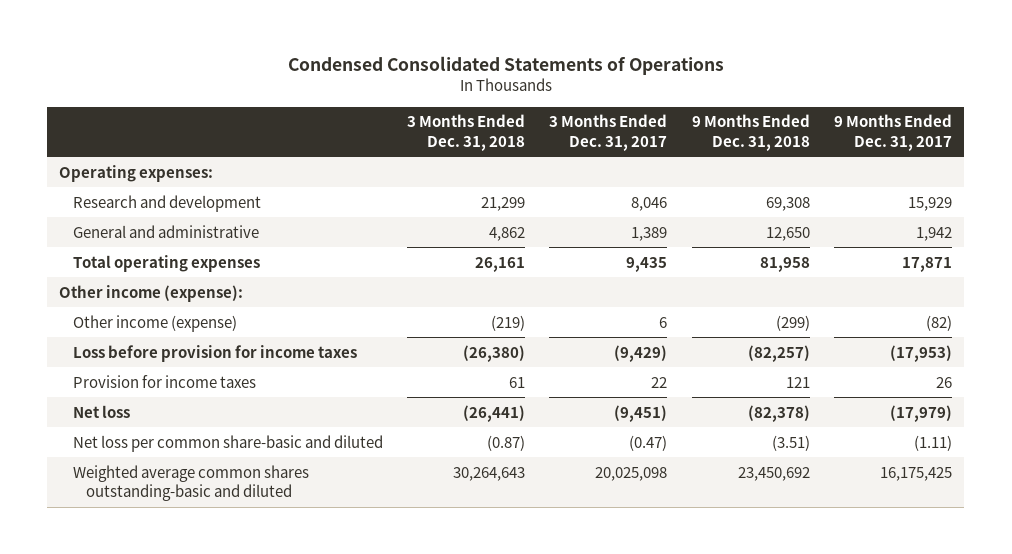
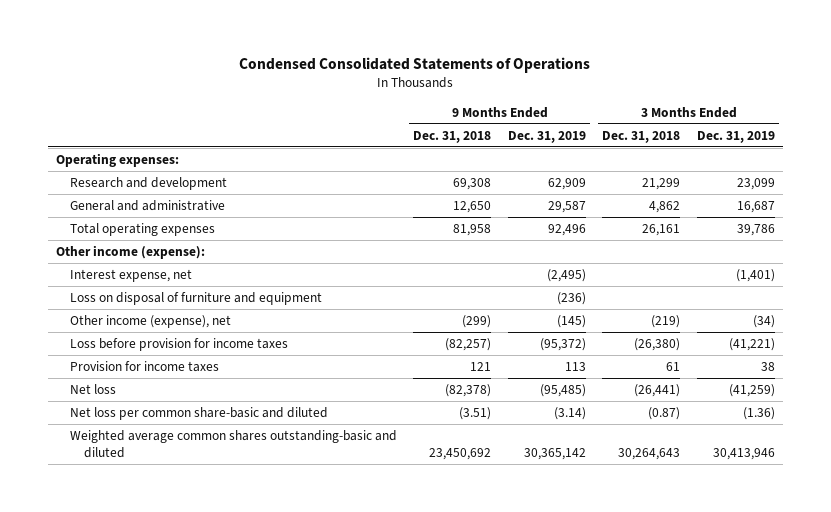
- | 3 Months Ended Dec. 31, 2018 | 3 Months Ended Dec. 31, 2017 | 9 Months Ended Dec. 31, 2018 | 9 Months Ended Dec. 31, 2017
+ | 9 Months Ended Dec. 31, 2018 | 9 Months Ended Dec. 31, 2019 | 3 Months Ended Dec. 31, 2018 | 3 Months Ended Dec. 31, 2019
- Other income (expense) | (219) | 6 | (299) | (82)
+ Interest expense, net | | (2,495) | | (1,401)
+ Loss on disposal of furniture and equipment | | (236) | |
+ Other income (expense), net | (299) | (145) | (219) | (34)

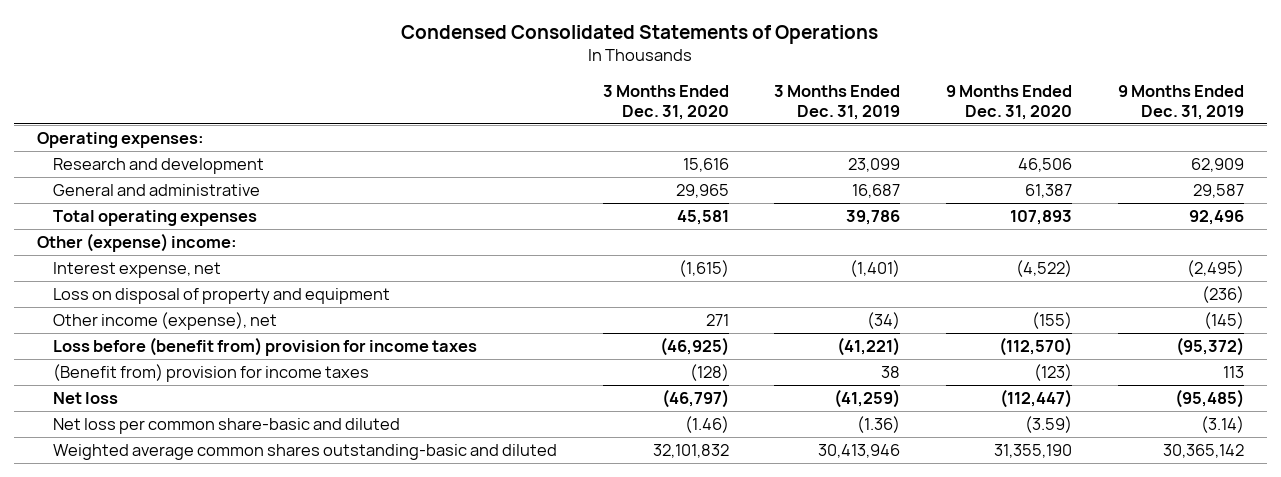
- | 9 Months Ended Dec. 31, 2018 | 9 Months Ended Dec. 31, 2019 | 3 Months Ended Dec. 31, 2018 | 3 Months Ended Dec. 31, 2019
+ | 3 Months Ended Dec. 31, 2020 | 3 Months Ended Dec. 31, 2019 | 9 Months Ended Dec. 31, 2020 | 9 Months Ended Dec. 31, 2019
- Other income (expense):
+ Other (expense) income:
- Loss on disposal of furniture and equipment | | (236) | |
+ Loss on disposal of property and equipment | | | | (236)
- Loss before provision for income taxes | (82,257) | (95,372) | (26,380) | (41,221)
- Provision for income taxes | 121 | 113 | 61 | 38
+ Loss before (benefit from) provision for income taxes | (46,925) | (41,221) | (112,570) | (95,372)
+ (Benefit from) provision for income taxes | (128) | 38 | (123) | 113

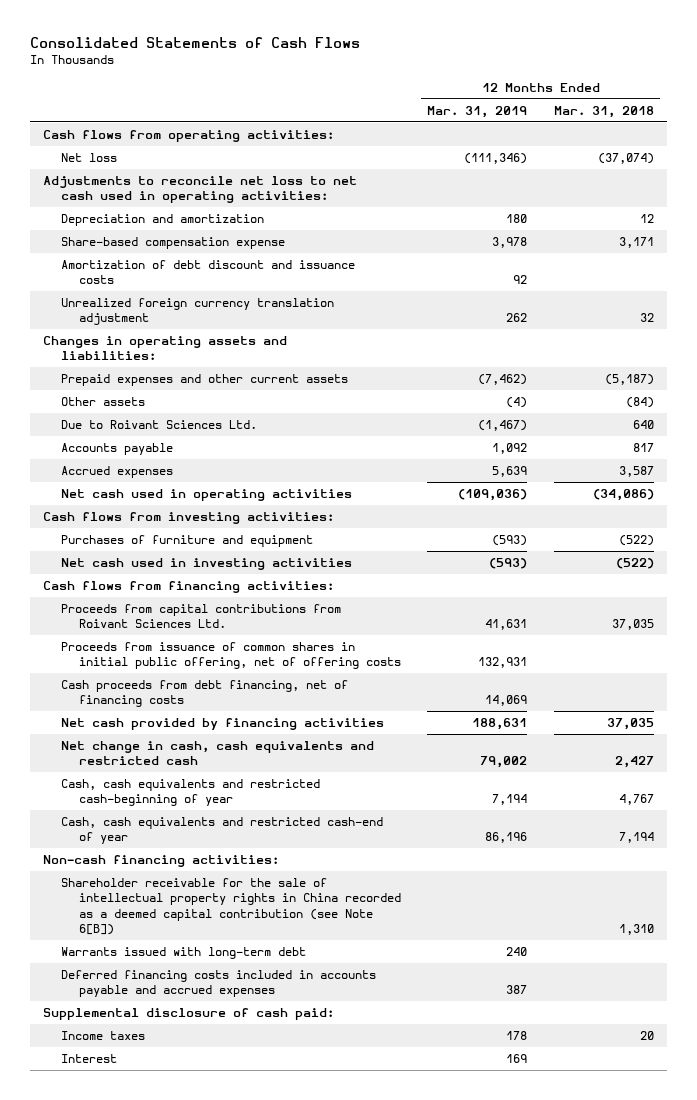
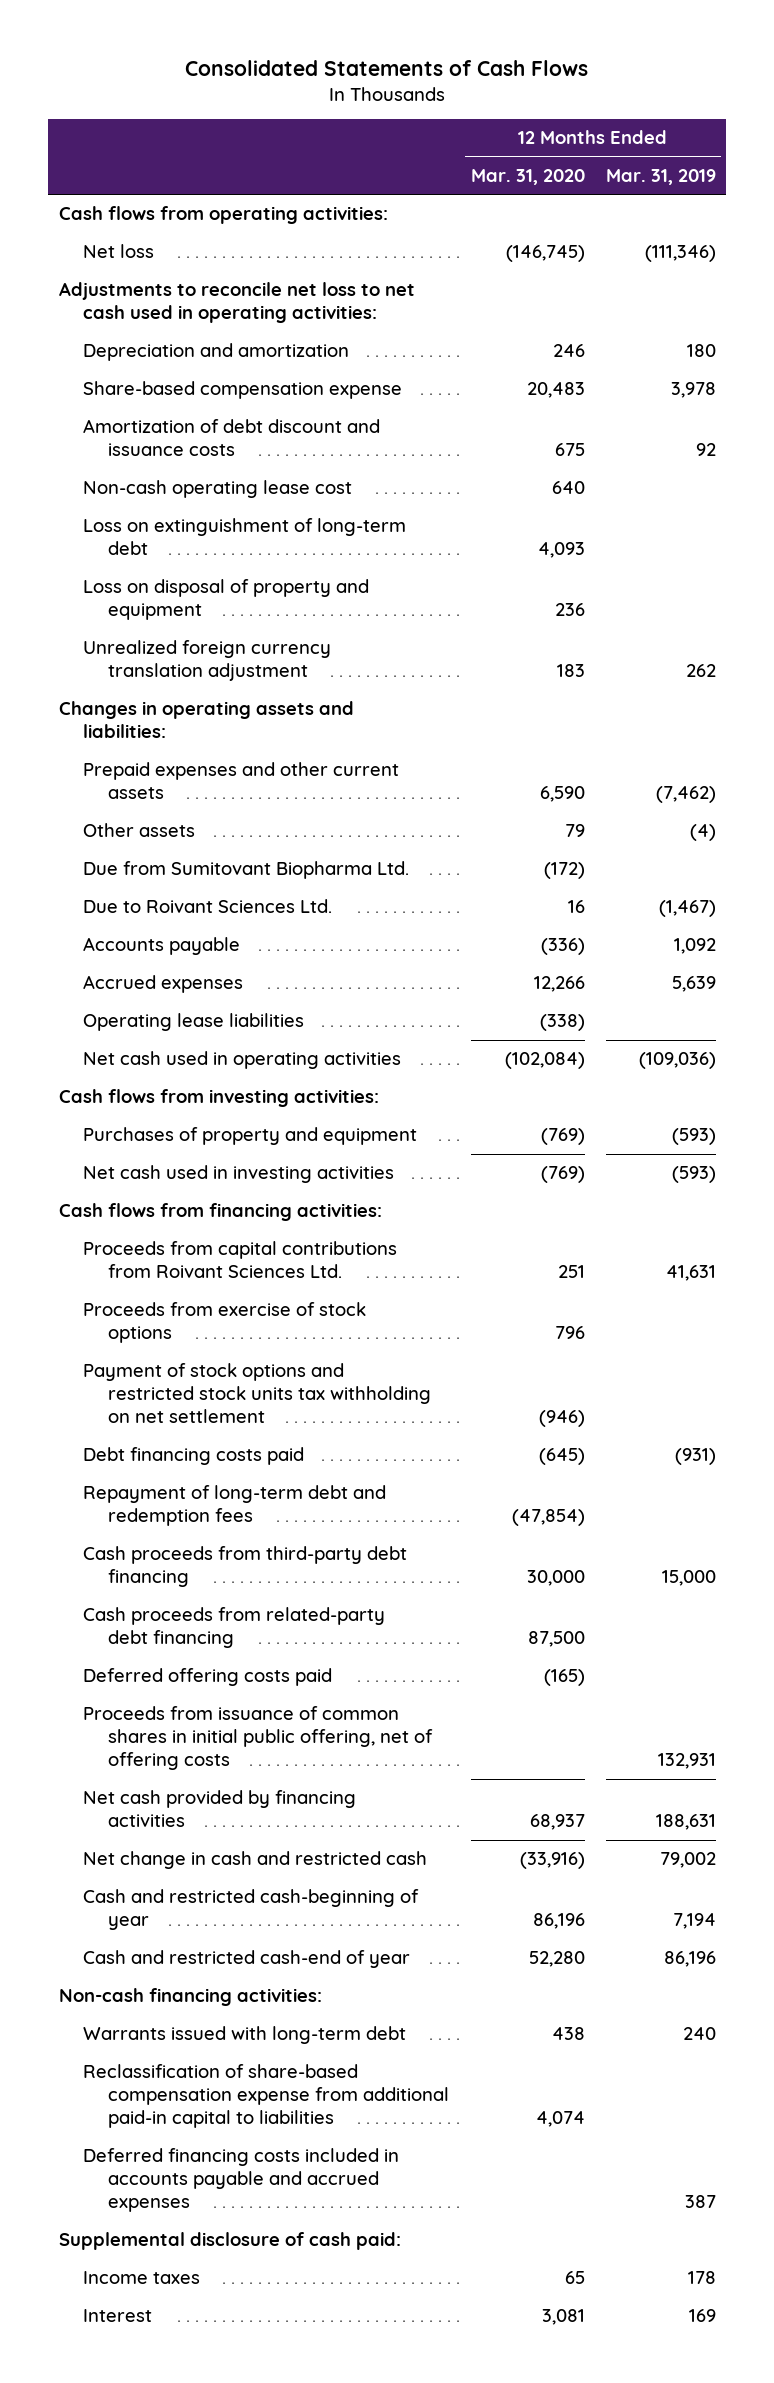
- | 12 Months Ended Mar. 31, 2019 | 12 Months Ended Mar. 31, 2018
+ | 12 Months Ended Mar. 31, 2020 | 12 Months Ended Mar. 31, 2019
+ Non-cash operating lease cost | 640 |
+ Loss on extinguishment of long-term debt | 4,093 |
+ Loss on disposal of property and equipment | 236 |
+ Due from Sumitovant Biopharma Ltd. | (172) |
+ Operating lease liabilities | (338) |
- Purchases of furniture and equipment | (593) | (522)
+ Purchases of property and equipment | (769) | (593)
+ Proceeds from exercise of stock options | 796 |
+ Payment of stock options and restricted stock units tax withholding on net settlement | (946) |
+ Debt financing costs paid | (645) | (931)
+ Repayment of long-term debt and redemption fees | (47,854) |
+ Cash proceeds from third-party debt financing | 30,000 | 15,000
+ Cash proceeds from related-party debt financing | 87,500 |
+ Deferred offering costs paid | (165) |
- Cash proceeds from debt financing, net of financing costs | 14,069 |
- Net change in cash, cash equivalents and restricted cash | 79,002 | 2,427
- Cash, cash equivalents and restricted cash-beginning of year | 7,194 | 4,767
- Cash, cash equivalents and restricted cash-end of year | 86,196 | 7,194
+ Net change in cash and restricted cash | (33,916) | 79,002
+ Cash and restricted cash-beginning of year | 86,196 | 7,194
+ Cash and restricted cash-end of year | 52,280 | 86,196
- Shareholder receivable for the sale of intellectual property rights in China recorded as a deemed capital contribution (see Note 6[B]) | | 1,310
+ Reclassification of share-based compensation expense from additional paid-in capital to liabilities | 4,074 |

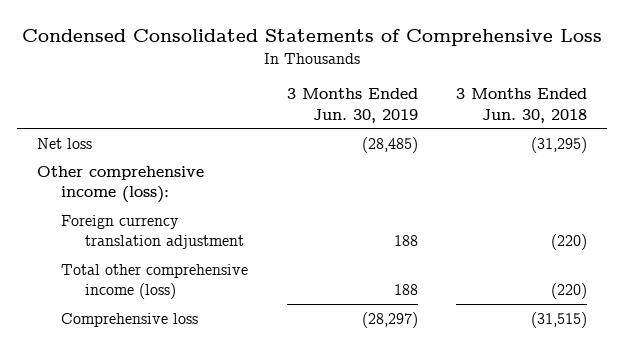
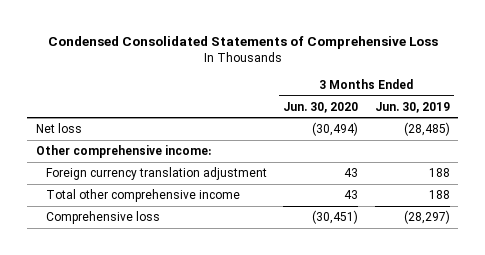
- | 3 Months Ended Jun. 30, 2019 | 3 Months Ended Jun. 30, 2018
+ | 3 Months Ended Jun. 30, 2020 | 3 Months Ended Jun. 30, 2019
- Other comprehensive income (loss):
+ Other comprehensive income:
- Total other comprehensive income (loss) | 188 | (220)
+ Total other comprehensive income | 43 | 188

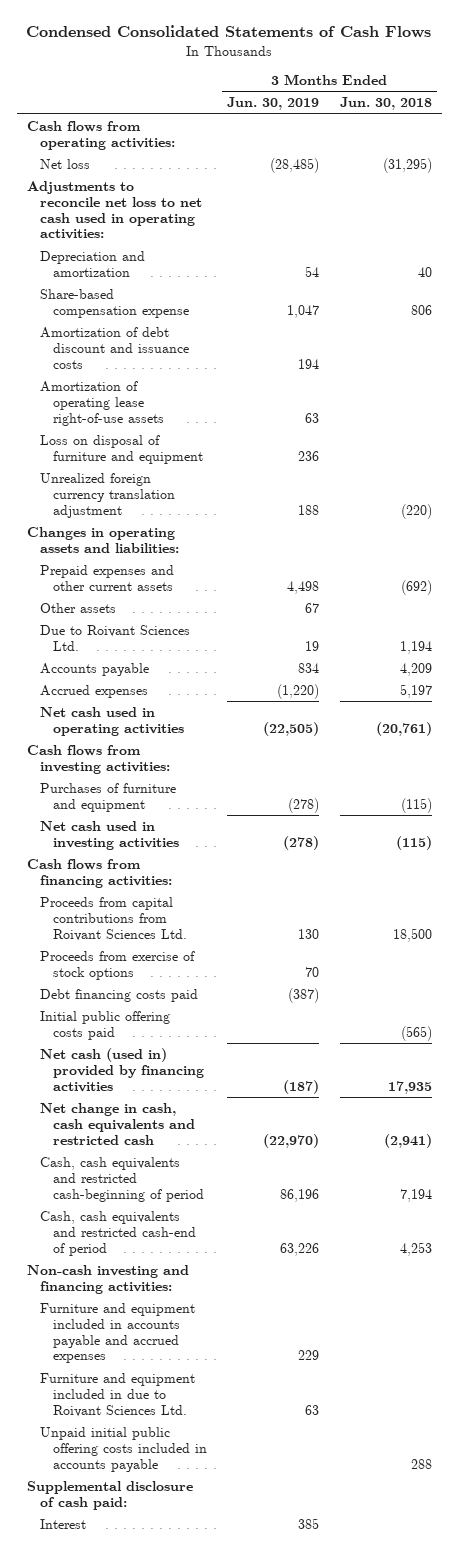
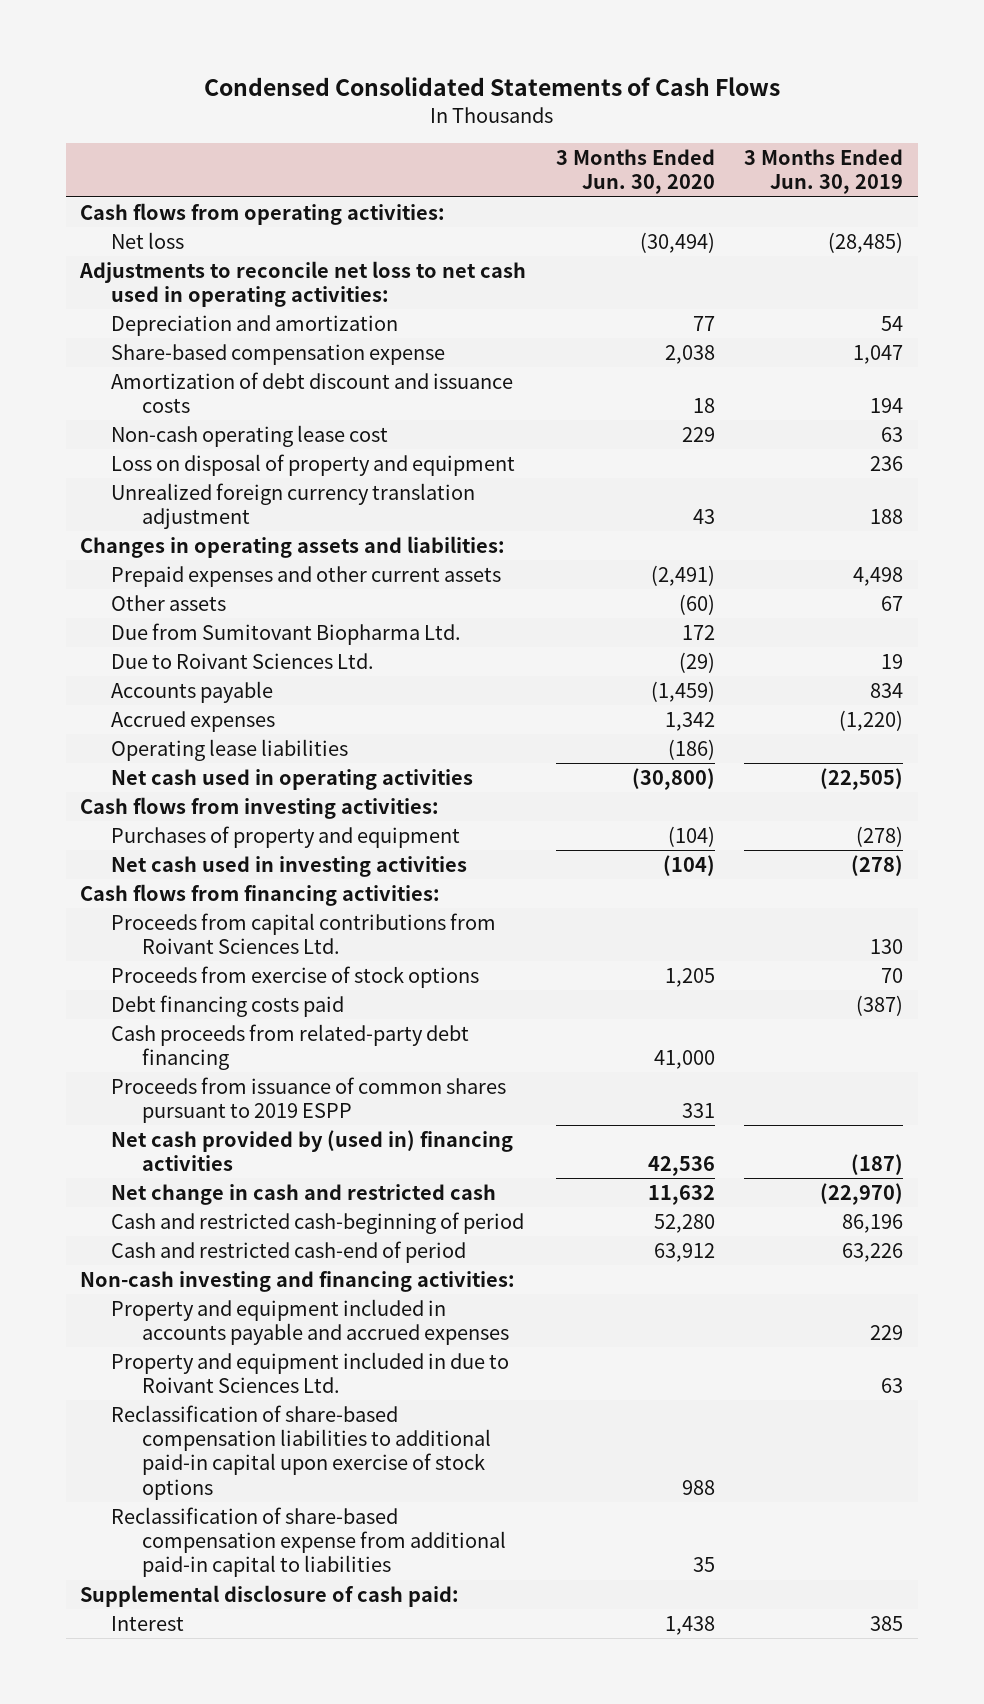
- | 3 Months Ended Jun. 30, 2019 | 3 Months Ended Jun. 30, 2018
+ | 3 Months Ended Jun. 30, 2020 | 3 Months Ended Jun. 30, 2019
- Amortization of operating lease right-of-use assets | 63 |
- Loss on disposal of furniture and equipment | 236 |
+ Non-cash operating lease cost | 229 | 63
+ Loss on disposal of property and equipment | | 236
+ Due from Sumitovant Biopharma Ltd. | 172 |
+ Operating lease liabilities | (186) |
- Purchases of furniture and equipment | (278) | (115)
+ Purchases of property and equipment | (104) | (278)
- Initial public offering costs paid | | (565)
- Net cash (used in) provided by financing activities | (187) | 17,935
- Net change in cash, cash equivalents and restricted cash | (22,970) | (2,941)
- Cash, cash equivalents and restricted cash-beginning of period | 86,196 | 7,194
- Cash, cash equivalents and restricted cash-end of period | 63,226 | 4,253
+ Cash proceeds from related-party debt financing | 41,000 |
+ Proceeds from issuance of common shares pursuant to 2019 ESPP | 331 |
+ Net cash provided by (used in) financing activities | 42,536 | (187)
+ Net change in cash and restricted cash | 11,632 | (22,970)
+ Cash and restricted cash-beginning of period | 52,280 | 86,196
+ Cash and restricted cash-end of period | 63,912 | 63,226
- Furniture and equipment included in accounts payable and accrued expenses | 229 |
- Furniture and equipment included in due to Roivant Sciences Ltd. | 63 |
- Unpaid initial public offering costs included in accounts payable | | 288
+ Property and equipment included in accounts payable and accrued expenses | | 229
+ Property and equipment included in due to Roivant Sciences Ltd. | | 63
+ Reclassification of share-based compensation liabilities to additional paid-in capital upon exercise of stock options | 988 |
+ Reclassification of share-based compensation expense from additional paid-in capital to liabilities | 35 |

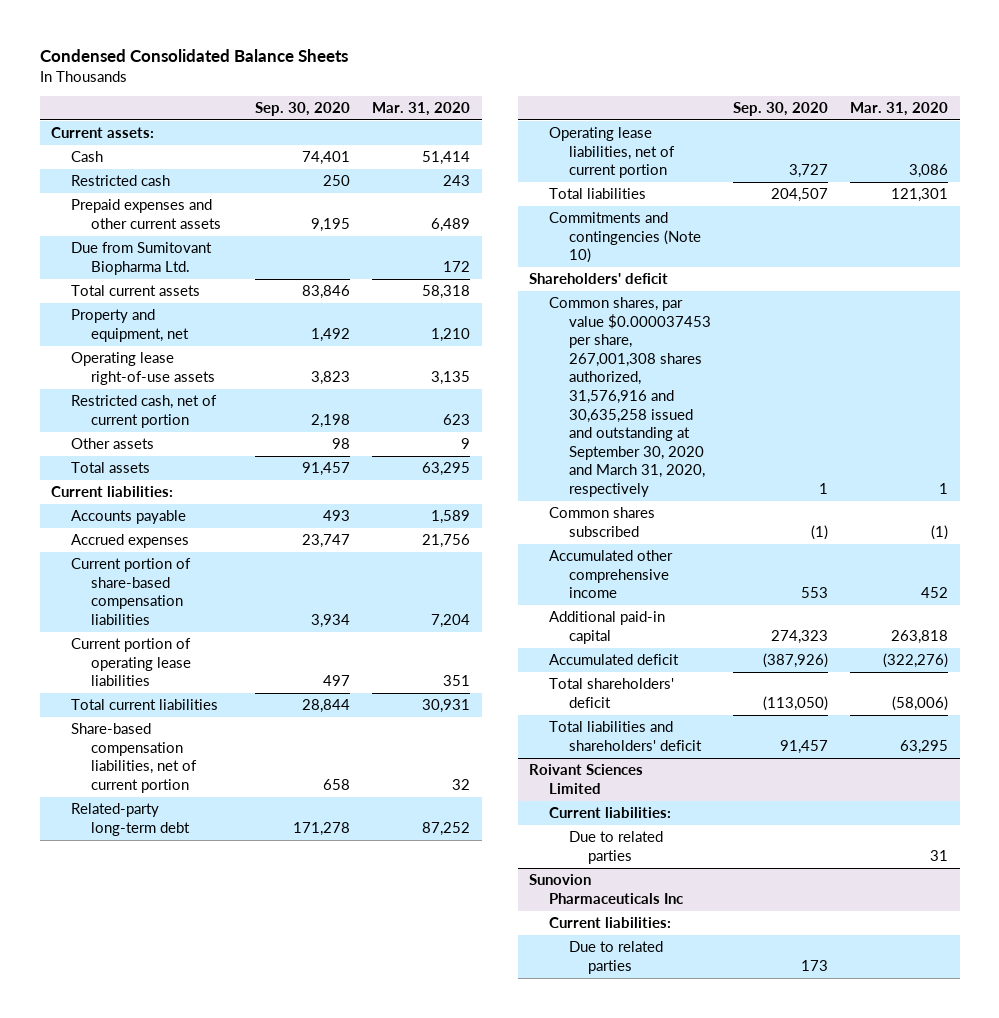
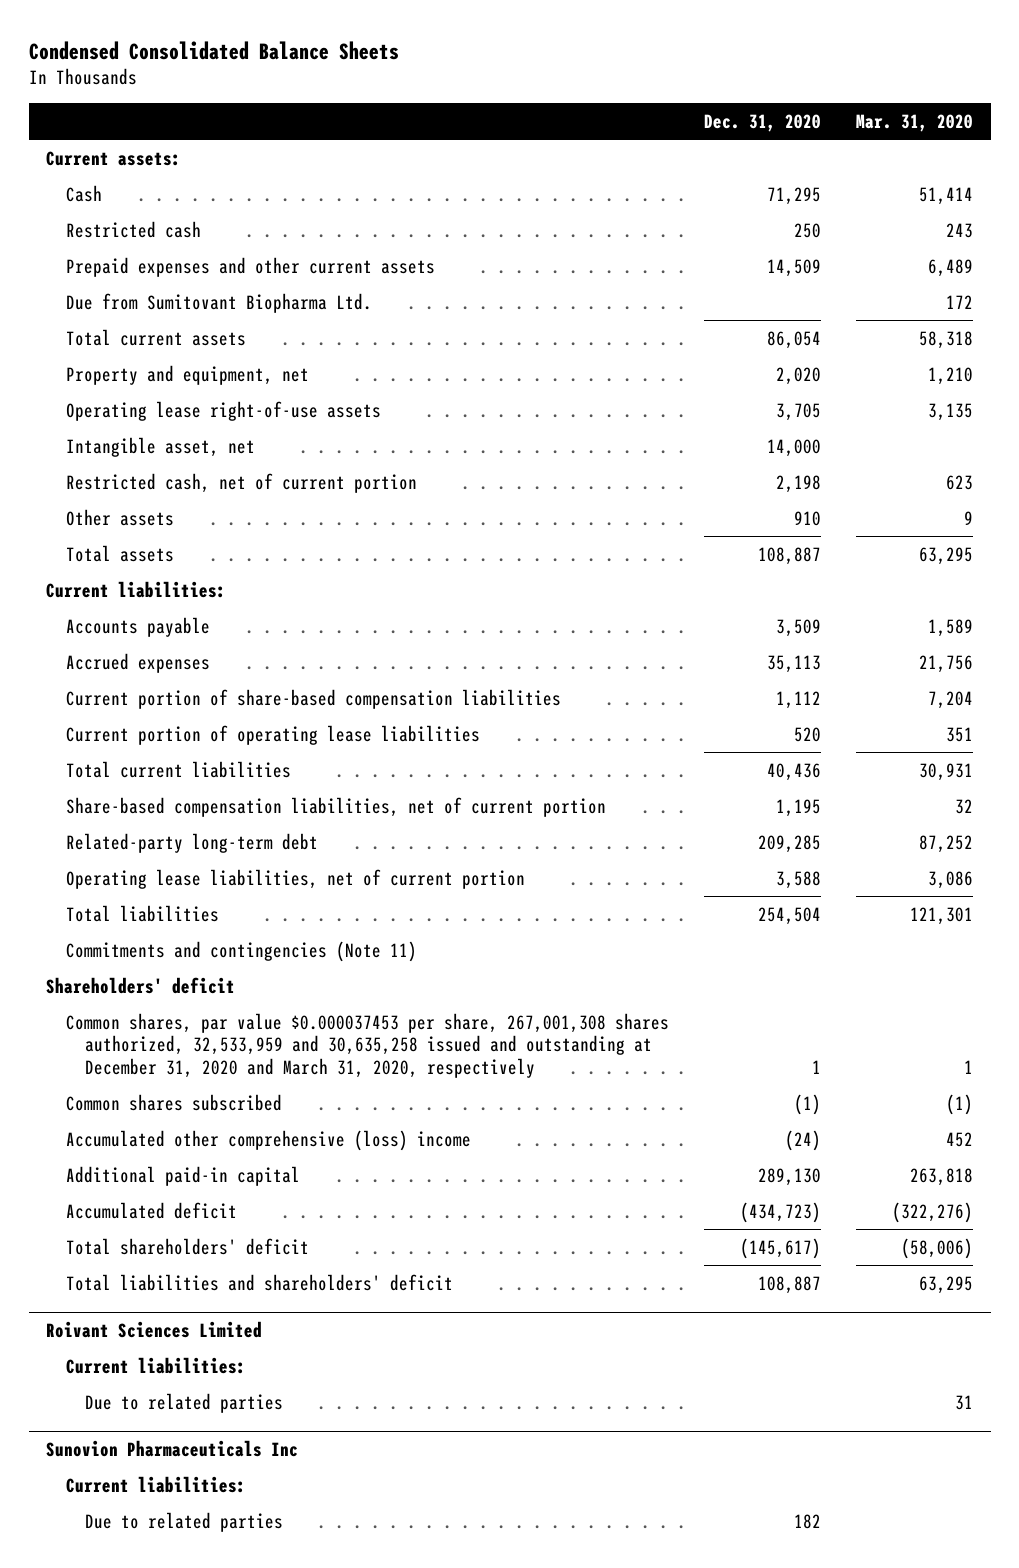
- | Sep. 30, 2020 | Mar. 31, 2020
+ | Dec. 31, 2020 | Mar. 31, 2020
+ Intangible asset, net | 14,000 |
- Commitments and contingencies (Note 10)
+ Commitments and contingencies (Note 11)
- Common shares, par value $0.000037453 per share, 267,001,308 shares authorized, 31,576,916 and 30,635,258 issued and outstanding at September 30, 2020 and March 31, 2020, respectively | 1 | 1
+ Common shares, par value $0.000037453 per share, 267,001,308 shares authorized, 32,533,959 and 30,635,258 issued and outstanding at December 31, 2020 and March 31, 2020, respectively | 1 | 1
- Accumulated other comprehensive income | 553 | 452
+ Accumulated other comprehensive (loss) income | (24) | 452

